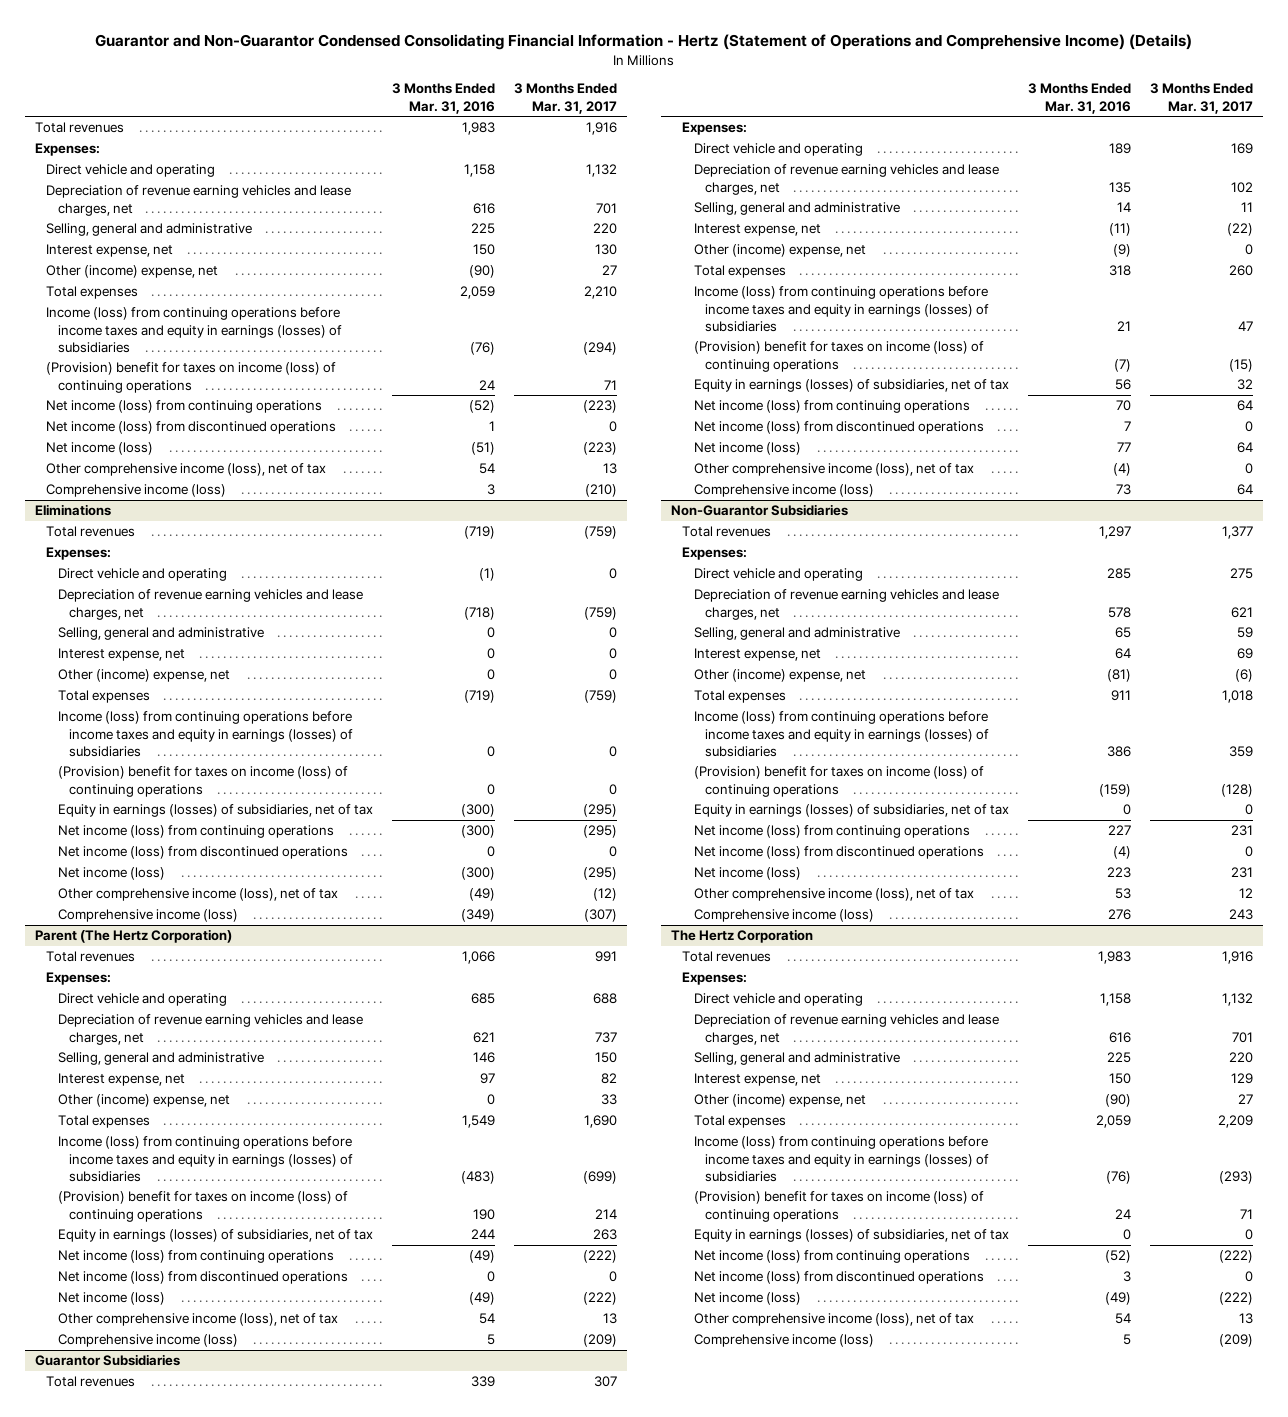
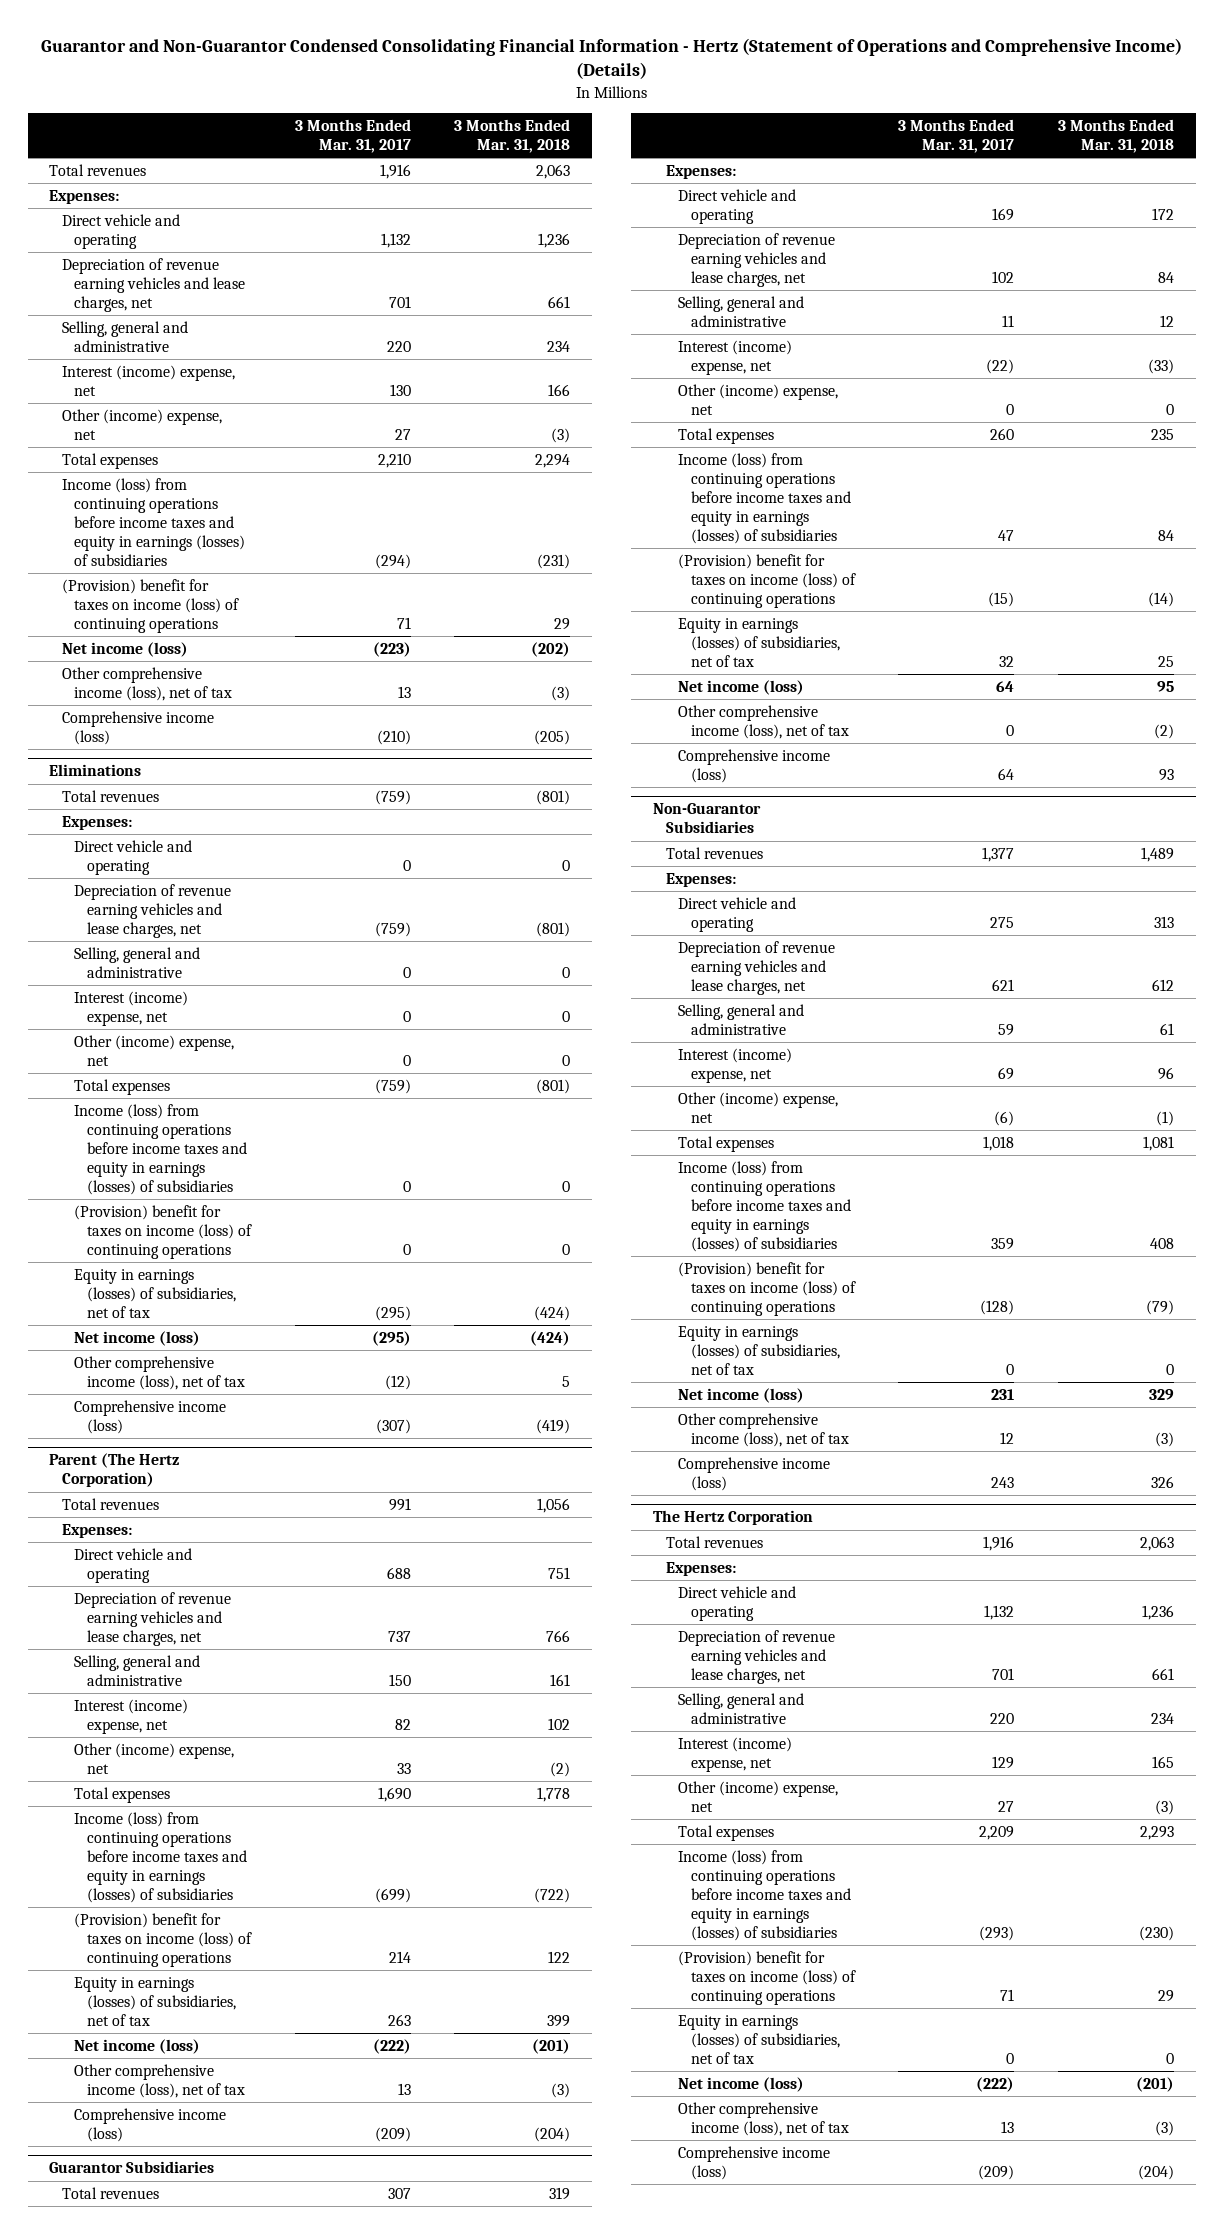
- | 3 Months Ended Mar. 31, 2016 | 3 Months Ended Mar. 31, 2017
+ | 3 Months Ended Mar. 31, 2017 | 3 Months Ended Mar. 31, 2018
- Interest expense, net | 150 | 130
+ Interest (income) expense, net | 130 | 166
- Net income (loss) from continuing operations | (52) | (223)
- Net income (loss) from discontinued operations | 1 | 0
@ Eliminations
- Interest expense, net | 0 | 0
+ Interest (income) expense, net | 0 | 0
- Net income (loss) from continuing operations | (300) | (295)
- Net income (loss) from discontinued operations | 0 | 0
@ Parent (The Hertz Corporation)
- Interest expense, net | 97 | 82
+ Interest (income) expense, net | 82 | 102
- Net income (loss) from continuing operations | (49) | (222)
- Net income (loss) from discontinued operations | 0 | 0
@ Guarantor Subsidiaries
- Interest expense, net | (11) | (22)
+ Interest (income) expense, net | (22) | (33)
- Net income (loss) from continuing operations | 70 | 64
- Net income (loss) from discontinued operations | 7 | 0
@ Non-Guarantor Subsidiaries
- Interest expense, net | 64 | 69
+ Interest (income) expense, net | 69 | 96
- Net income (loss) from continuing operations | 227 | 231
- Net income (loss) from discontinued operations | (4) | 0
@ The Hertz Corporation
- Interest expense, net | 150 | 129
+ Interest (income) expense, net | 129 | 165
- Net income (loss) from continuing operations | (52) | (222)
- Net income (loss) from discontinued operations | 3 | 0

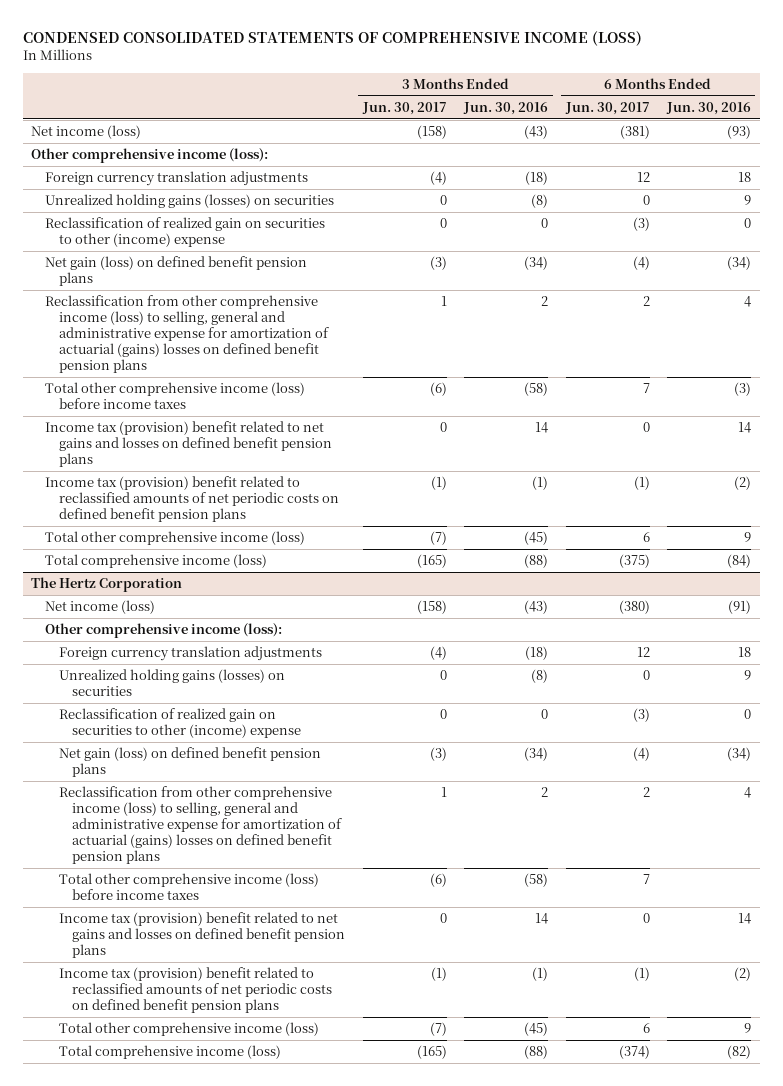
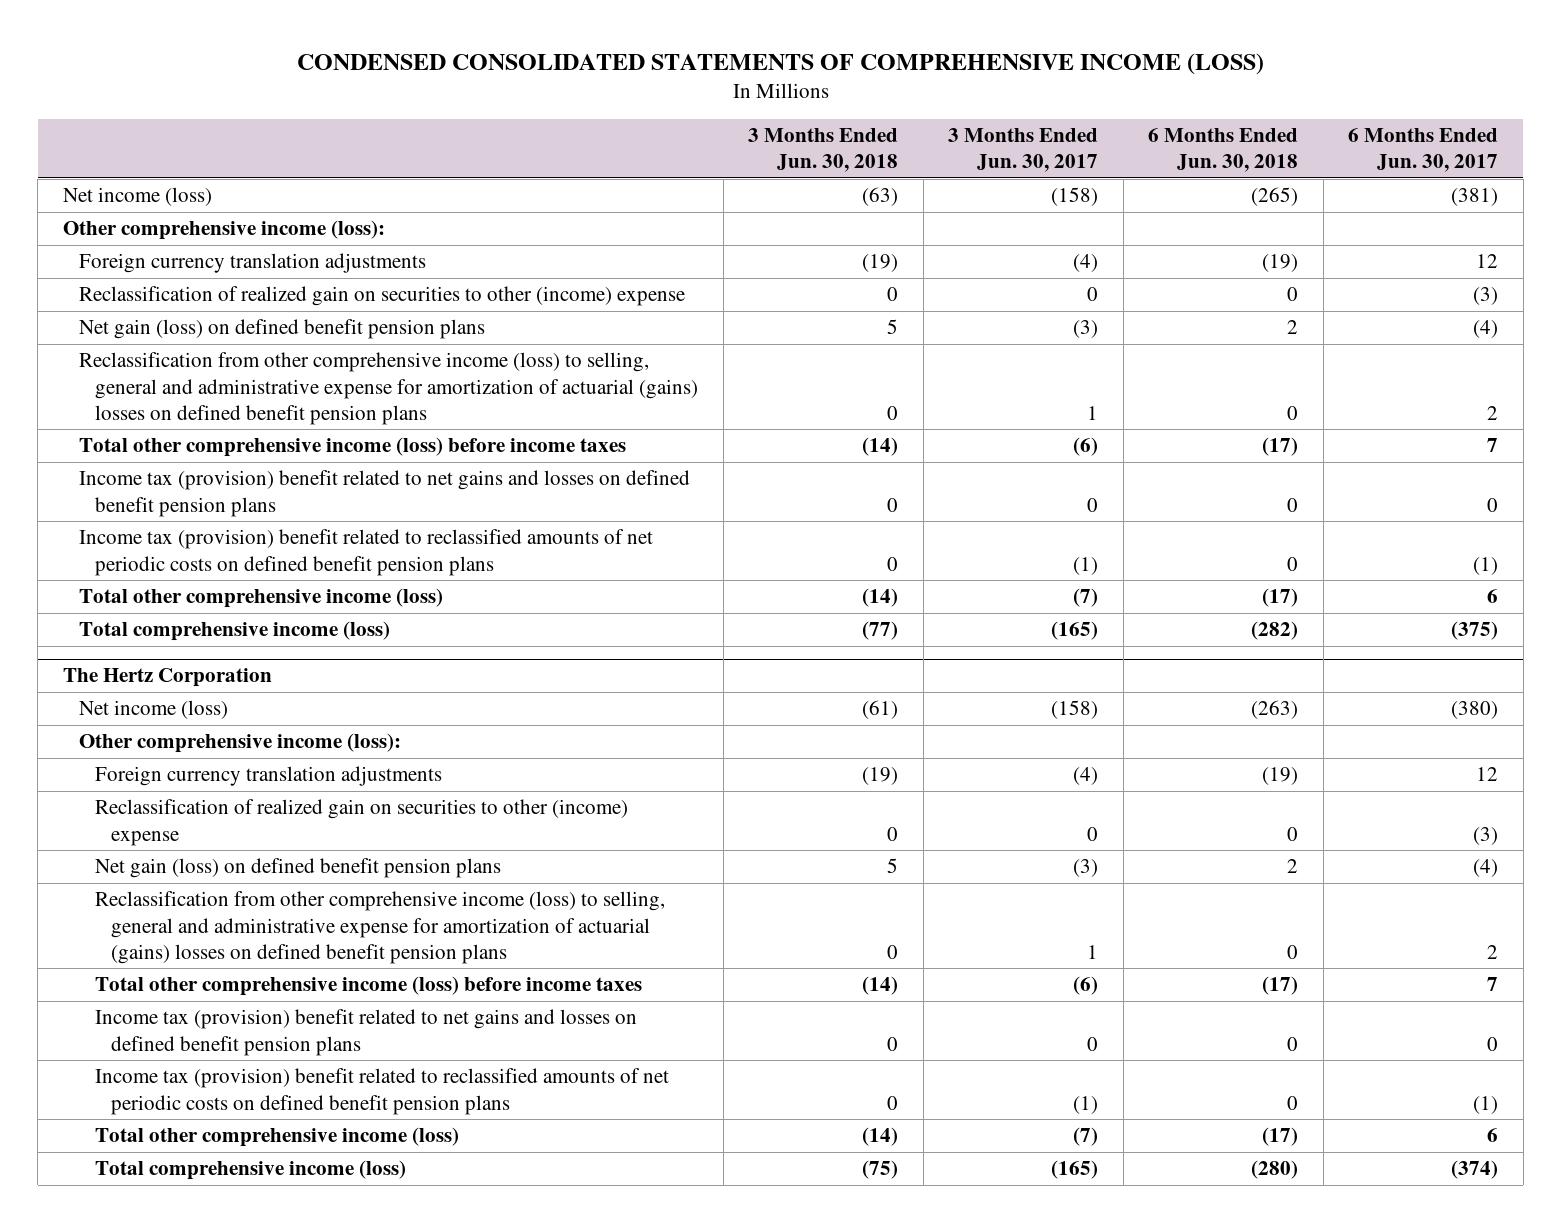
- | 3 Months Ended Jun. 30, 2017 | 3 Months Ended Jun. 30, 2016 | 6 Months Ended Jun. 30, 2017 | 6 Months Ended Jun. 30, 2016
+ | 3 Months Ended Jun. 30, 2018 | 3 Months Ended Jun. 30, 2017 | 6 Months Ended Jun. 30, 2018 | 6 Months Ended Jun. 30, 2017
- Unrealized holding gains (losses) on securities | 0 | (8) | 0 | 9
@ The Hertz Corporation
- Unrealized holding gains (losses) on securities | 0 | (8) | 0 | 9

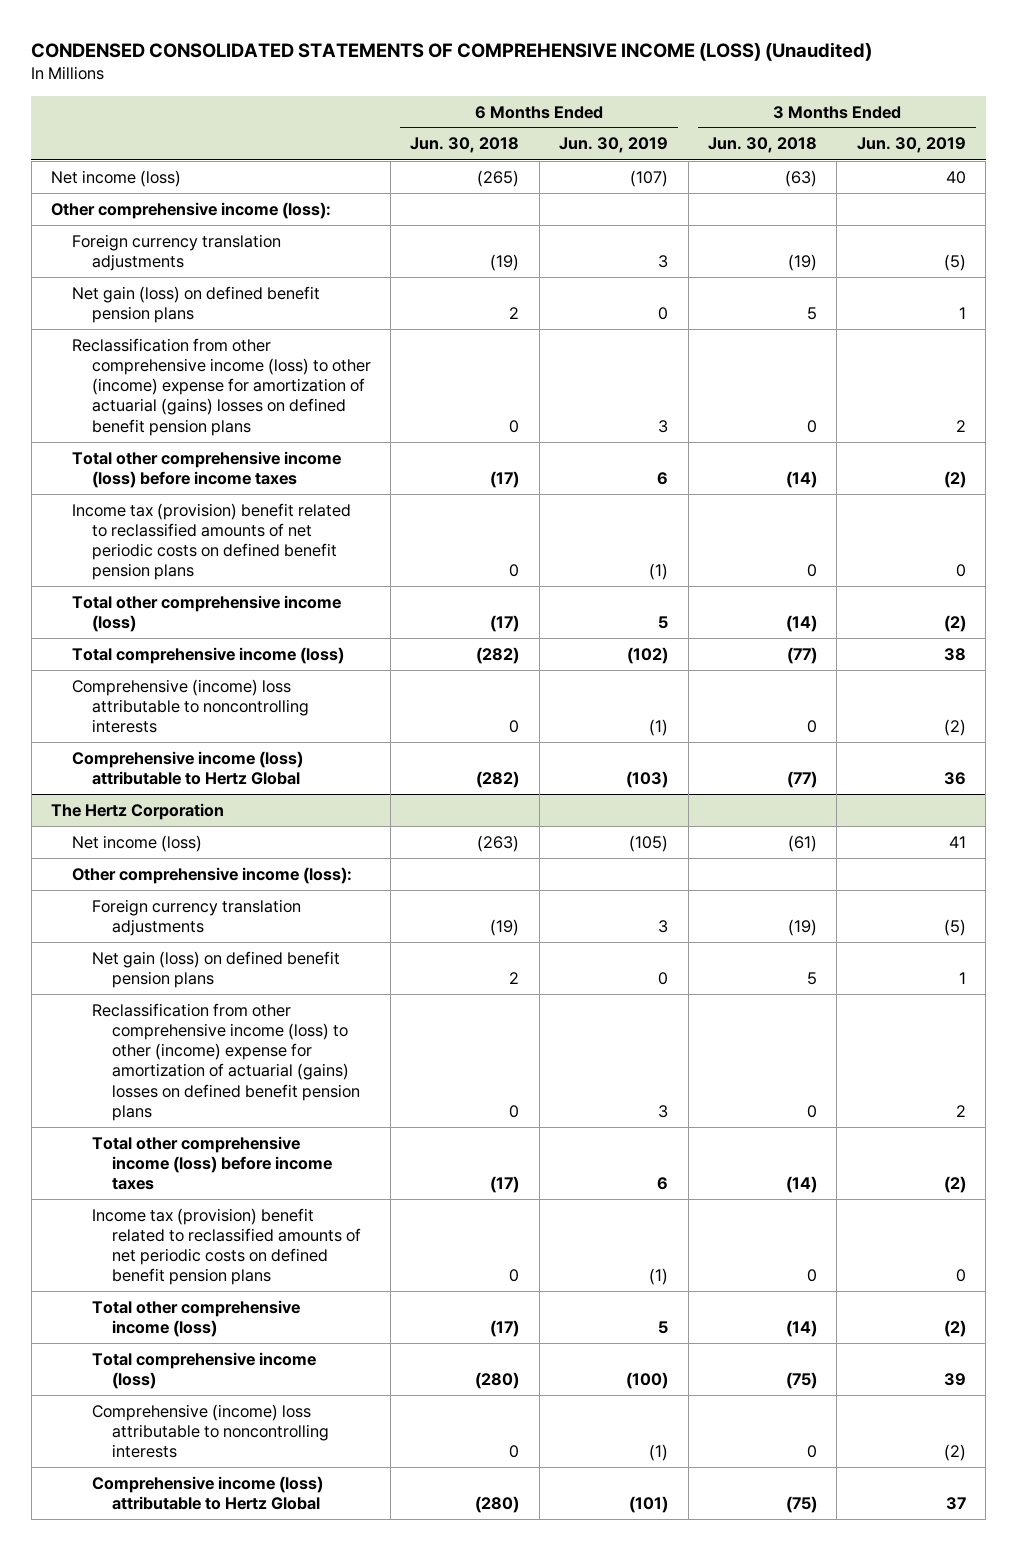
- CONDENSED CONSOLIDATED STATEMENTS OF COMPREHENSIVE INCOME (LOSS)
+ CONDENSED CONSOLIDATED STATEMENTS OF COMPREHENSIVE INCOME (LOSS) (Unaudited)
- | 3 Months Ended Jun. 30, 2018 | 3 Months Ended Jun. 30, 2017 | 6 Months Ended Jun. 30, 2018 | 6 Months Ended Jun. 30, 2017
+ | 6 Months Ended Jun. 30, 2018 | 6 Months Ended Jun. 30, 2019 | 3 Months Ended Jun. 30, 2018 | 3 Months Ended Jun. 30, 2019
- Reclassification of realized gain on securities to other (income) expense | 0 | 0 | 0 | (3)
- Reclassification from other comprehensive income (loss) to selling, general and administrative expense for amortization of actuarial (gains) losses on defined benefit pension plans | 0 | 1 | 0 | 2
+ Reclassification from other comprehensive income (loss) to other (income) expense for amortization of actuarial (gains) losses on defined benefit pension plans | 0 | 3 | 0 | 2
- Income tax (provision) benefit related to net gains and losses on defined benefit pension plans | 0 | 0 | 0 | 0
+ Comprehensive (income) loss attributable to noncontrolling interests | 0 | (1) | 0 | (2)
+ Comprehensive income (loss) attributable to Hertz Global | (282) | (103) | (77) | 36
@ The Hertz Corporation
- Reclassification of realized gain on securities to other (income) expense | 0 | 0 | 0 | (3)
- Reclassification from other comprehensive income (loss) to selling, general and administrative expense for amortization of actuarial (gains) losses on defined benefit pension plans | 0 | 1 | 0 | 2
+ Reclassification from other comprehensive income (loss) to other (income) expense for amortization of actuarial (gains) losses on defined benefit pension plans | 0 | 3 | 0 | 2
- Income tax (provision) benefit related to net gains and losses on defined benefit pension plans | 0 | 0 | 0 | 0
+ Comprehensive (income) loss attributable to noncontrolling interests | 0 | (1) | 0 | (2)
+ Comprehensive income (loss) attributable to Hertz Global | (280) | (101) | (75) | 37

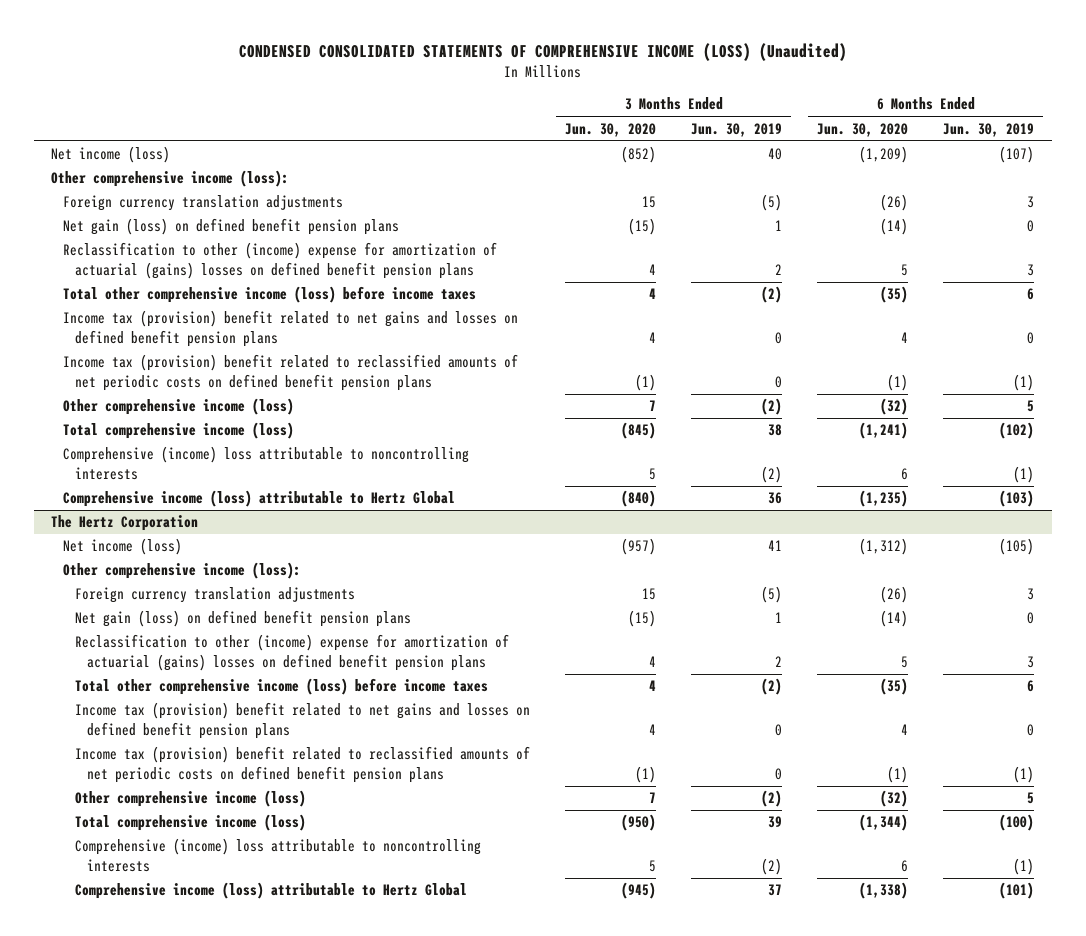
- | 6 Months Ended Jun. 30, 2018 | 6 Months Ended Jun. 30, 2019 | 3 Months Ended Jun. 30, 2018 | 3 Months Ended Jun. 30, 2019
+ | 3 Months Ended Jun. 30, 2020 | 3 Months Ended Jun. 30, 2019 | 6 Months Ended Jun. 30, 2020 | 6 Months Ended Jun. 30, 2019
- Reclassification from other comprehensive income (loss) to other (income) expense for amortization of actuarial (gains) losses on defined benefit pension plans | 0 | 3 | 0 | 2
+ Reclassification to other (income) expense for amortization of actuarial (gains) losses on defined benefit pension plans | 4 | 2 | 5 | 3
+ Income tax (provision) benefit related to net gains and losses on defined benefit pension plans | 4 | 0 | 4 | 0
- Total other comprehensive income (loss) | (17) | 5 | (14) | (2)
+ Other comprehensive income (loss) | 7 | (2) | (32) | 5
@ The Hertz Corporation
- Reclassification from other comprehensive income (loss) to other (income) expense for amortization of actuarial (gains) losses on defined benefit pension plans | 0 | 3 | 0 | 2
+ Reclassification to other (income) expense for amortization of actuarial (gains) losses on defined benefit pension plans | 4 | 2 | 5 | 3
+ Income tax (provision) benefit related to net gains and losses on defined benefit pension plans | 4 | 0 | 4 | 0
- Total other comprehensive income (loss) | (17) | 5 | (14) | (2)
+ Other comprehensive income (loss) | 7 | (2) | (32) | 5

